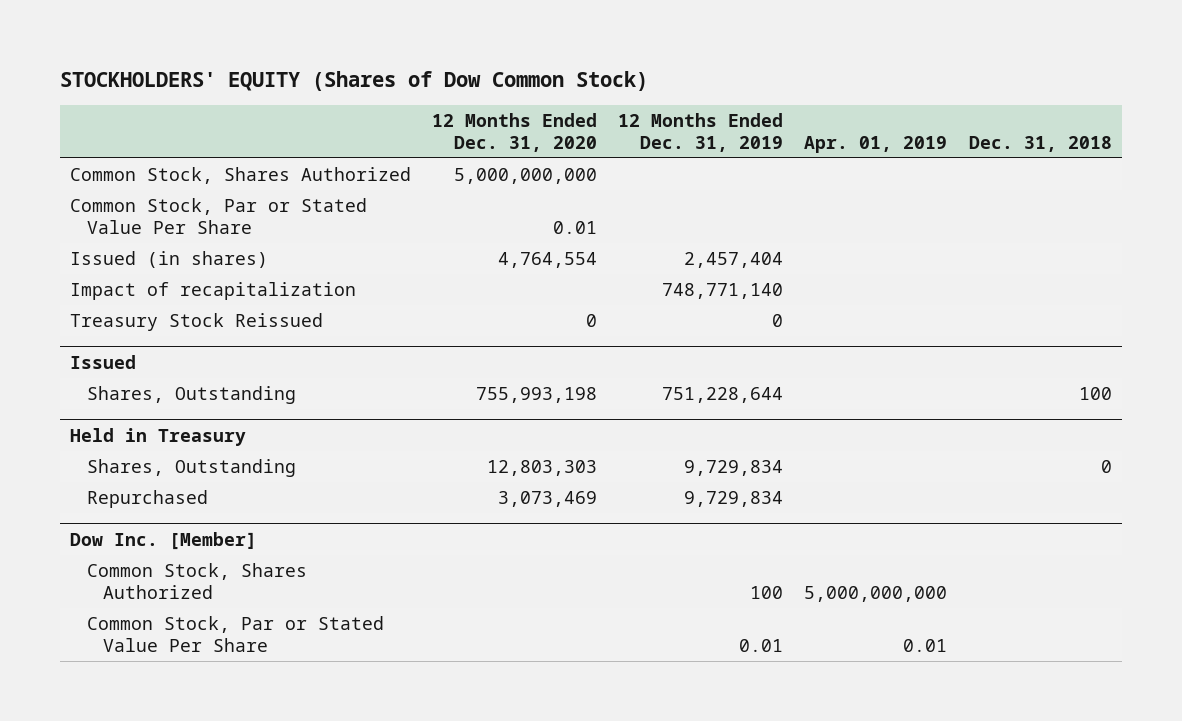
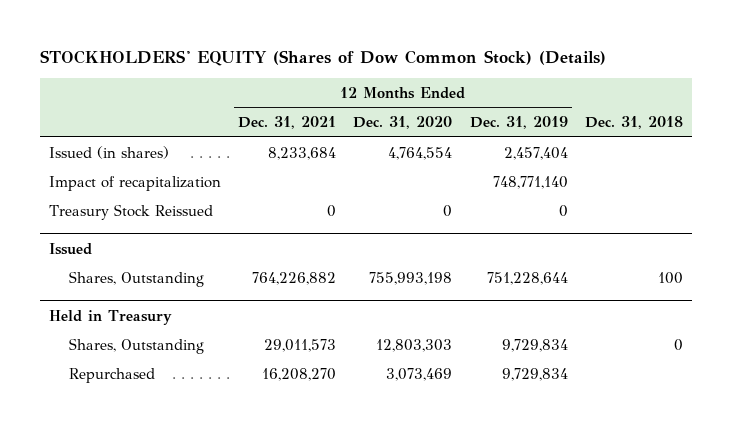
- STOCKHOLDERS' EQUITY (Shares of Dow Common Stock)
+ STOCKHOLDERS' EQUITY (Shares of Dow Common Stock) (Details)
- | 12 Months Ended Dec. 31, 2020 | 12 Months Ended Dec. 31, 2019 | Apr. 01, 2019 | Dec. 31, 2018
+ | 12 Months Ended Dec. 31, 2021 | 12 Months Ended Dec. 31, 2020 | 12 Months Ended Dec. 31, 2019 | Dec. 31, 2018
- Common Stock, Shares Authorized | 5,000,000,000 | | |
- Common Stock, Par or Stated Value Per Share | 0.01 | | |
- Dow Inc. [Member]
- Common Stock, Shares Authorized | | 100 | 5,000,000,000 |
- Common Stock, Par or Stated Value Per Share | | 0.01 | 0.01 |

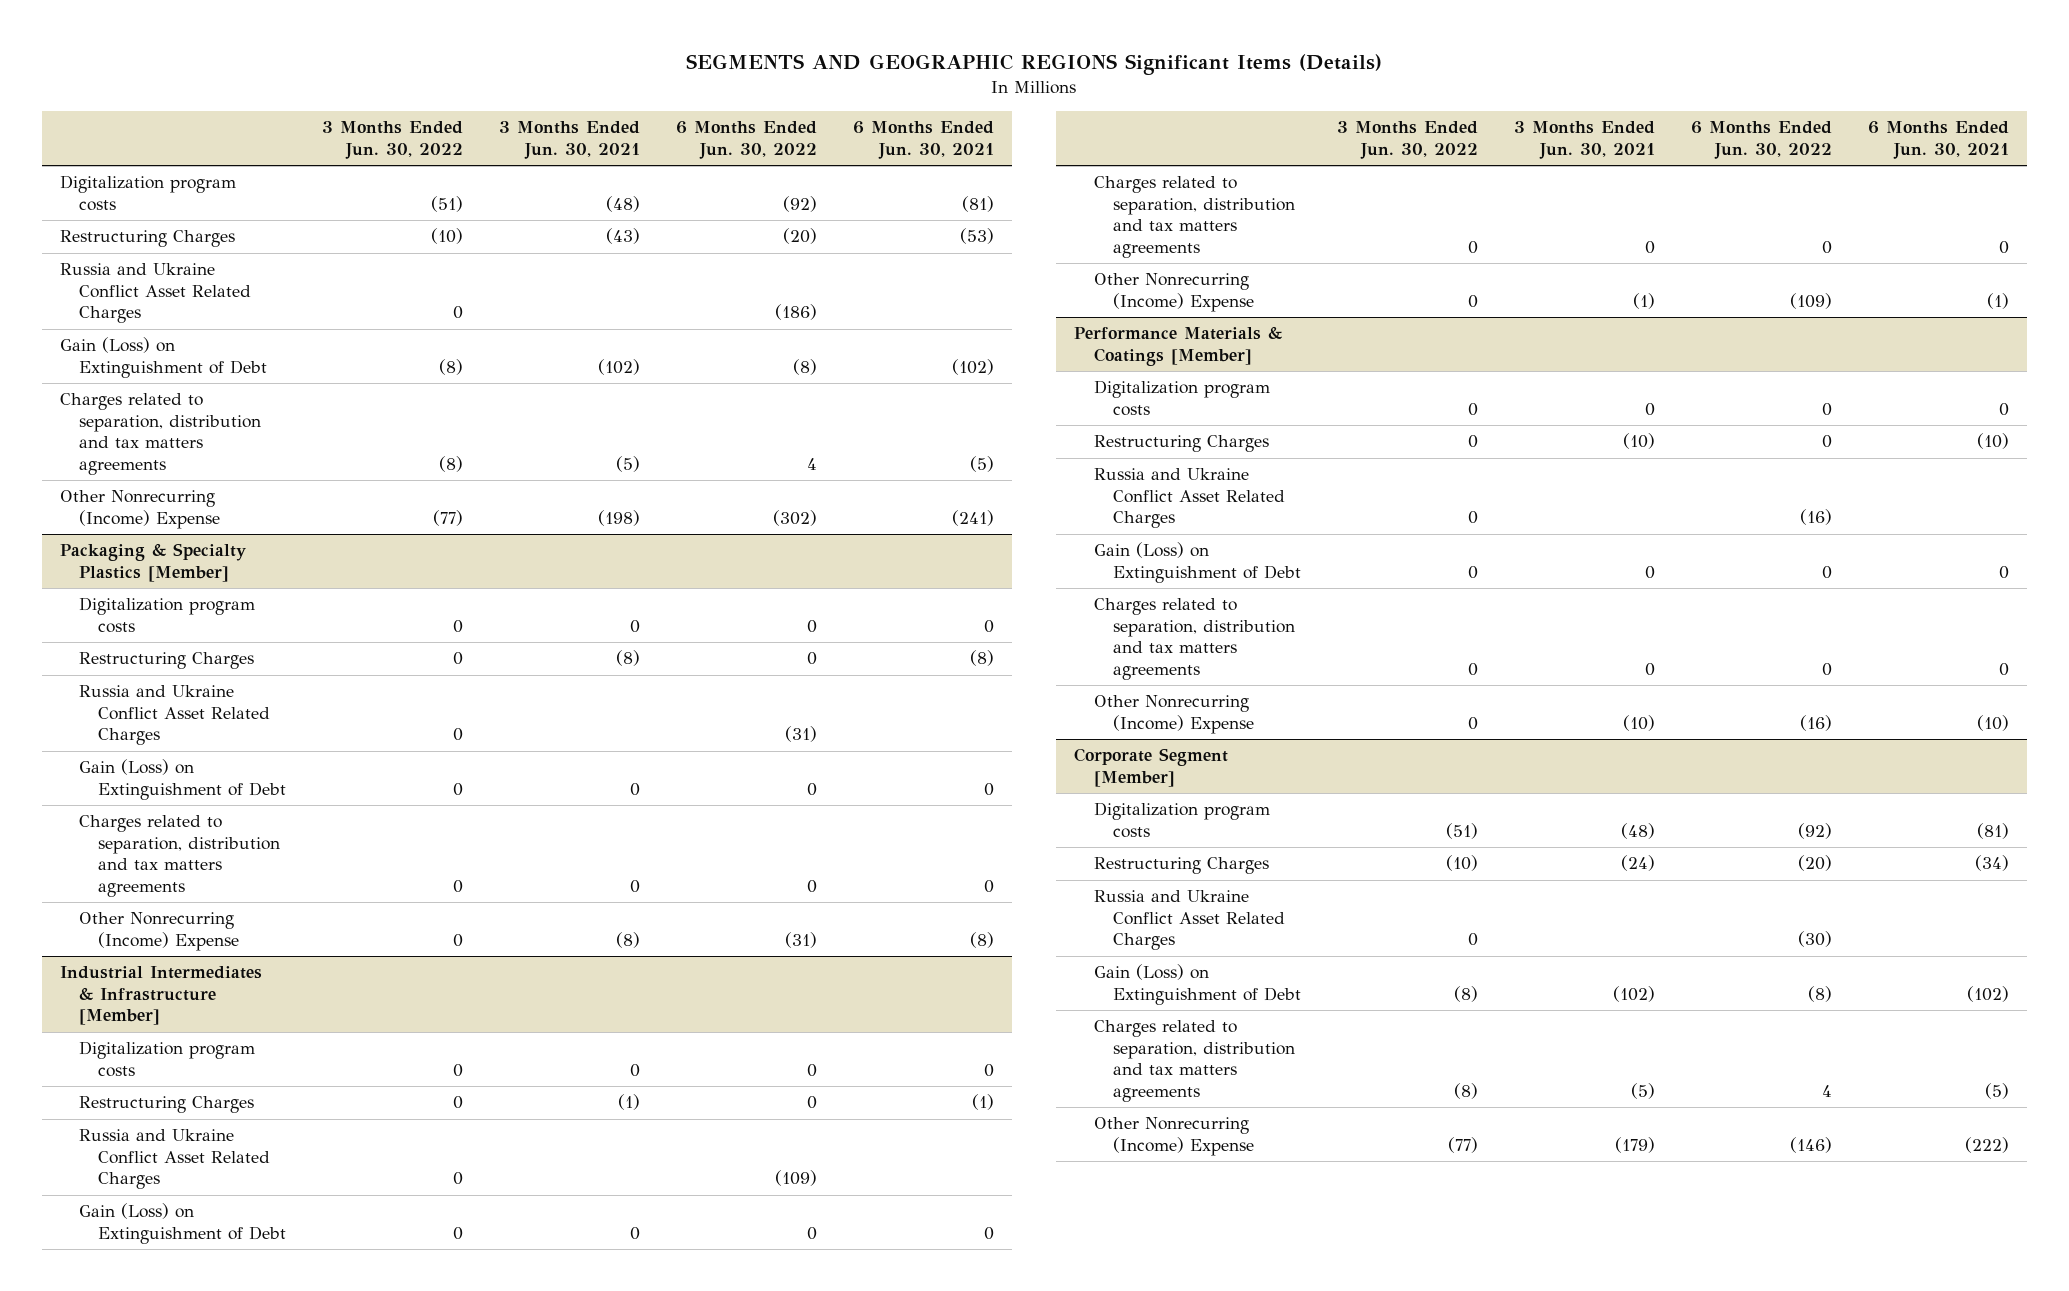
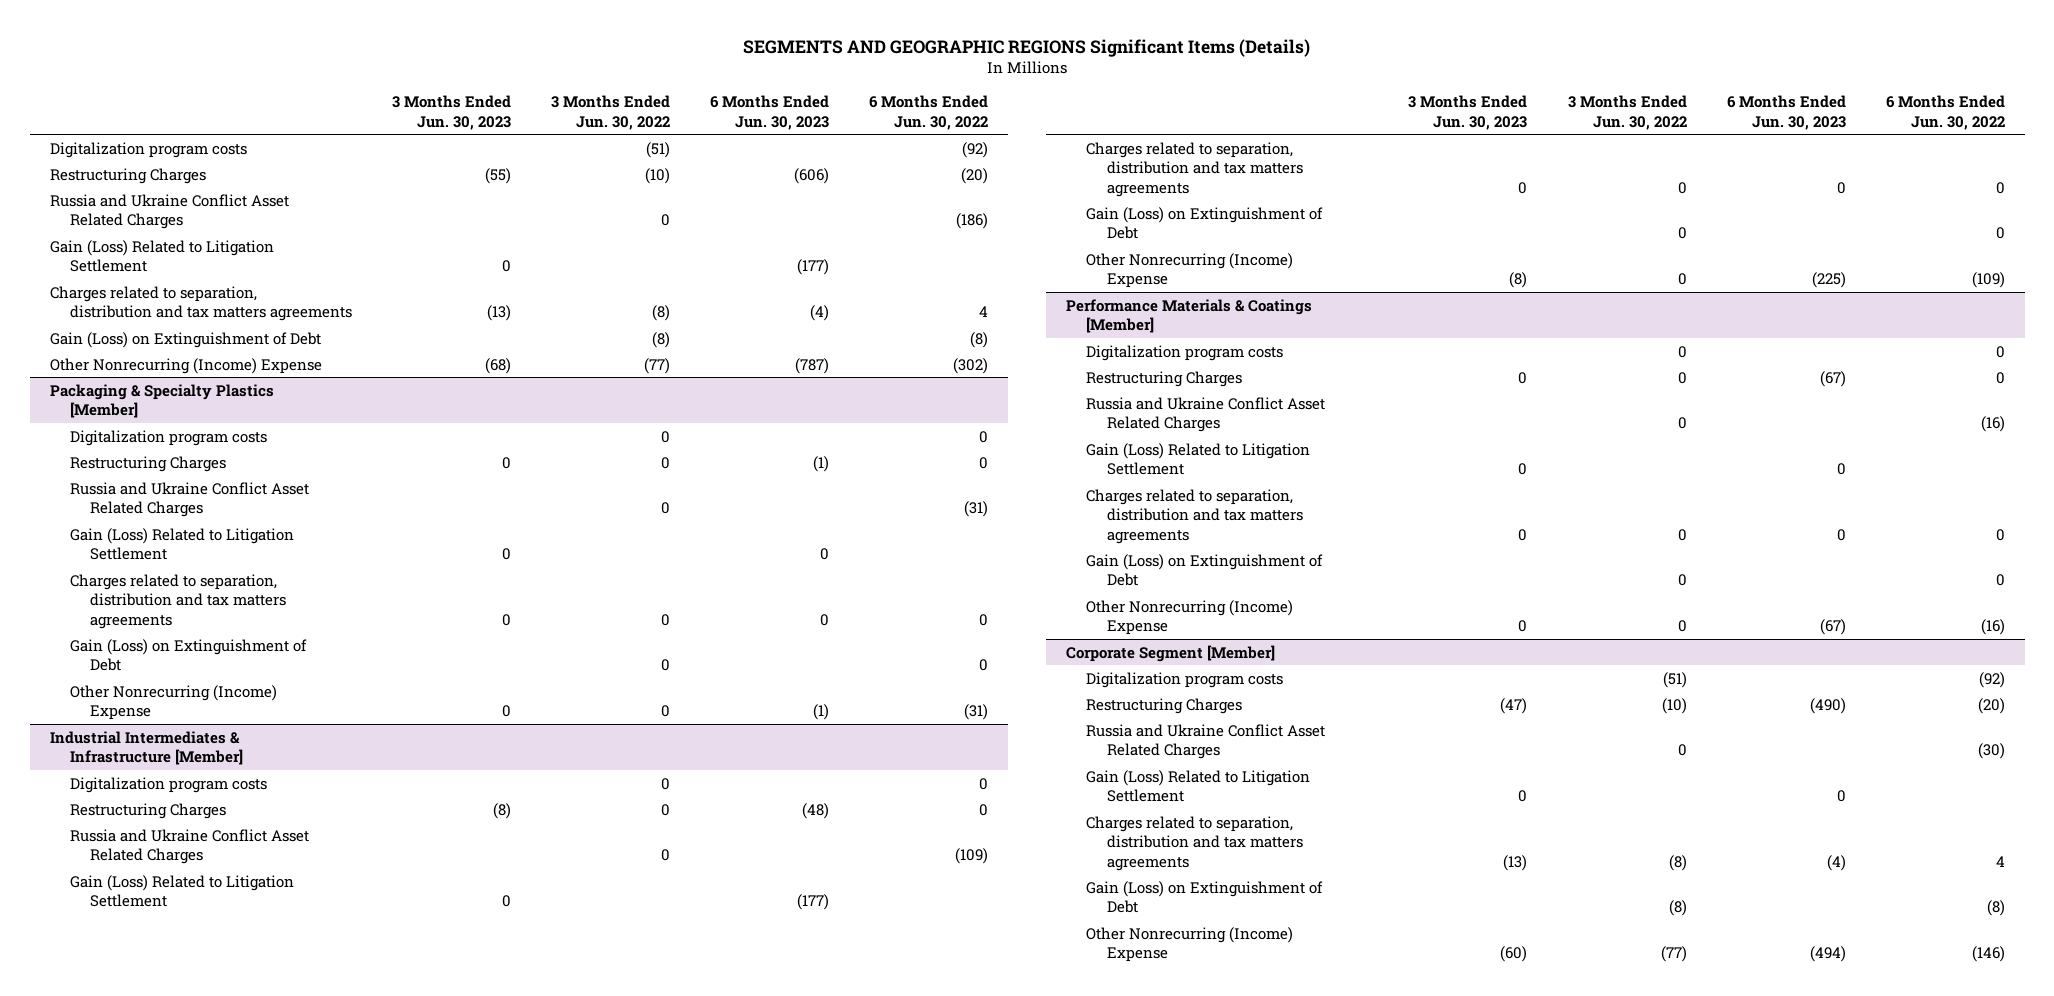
- | 3 Months Ended Jun. 30, 2022 | 3 Months Ended Jun. 30, 2021 | 6 Months Ended Jun. 30, 2022 | 6 Months Ended Jun. 30, 2021
+ | 3 Months Ended Jun. 30, 2023 | 3 Months Ended Jun. 30, 2022 | 6 Months Ended Jun. 30, 2023 | 6 Months Ended Jun. 30, 2022
+ Gain (Loss) Related to Litigation Settlement | 0 | | (177) |
moved down: Gain (Loss) on Extinguishment of Debt | | (8) | | (8)
@ Packaging & Specialty Plastics [Member]
+ Gain (Loss) Related to Litigation Settlement | 0 | | 0 |
moved down: Gain (Loss) on Extinguishment of Debt | | 0 | | 0
@ Industrial Intermediates & Infrastructure [Member]
+ Gain (Loss) Related to Litigation Settlement | 0 | | (177) |
moved down: Gain (Loss) on Extinguishment of Debt | | 0 | | 0
@ Performance Materials & Coatings [Member]
+ Gain (Loss) Related to Litigation Settlement | 0 | | 0 |
moved down: Gain (Loss) on Extinguishment of Debt | | 0 | | 0
@ Corporate Segment [Member]
+ Gain (Loss) Related to Litigation Settlement | 0 | | 0 |
moved down: Gain (Loss) on Extinguishment of Debt | | (8) | | (8)

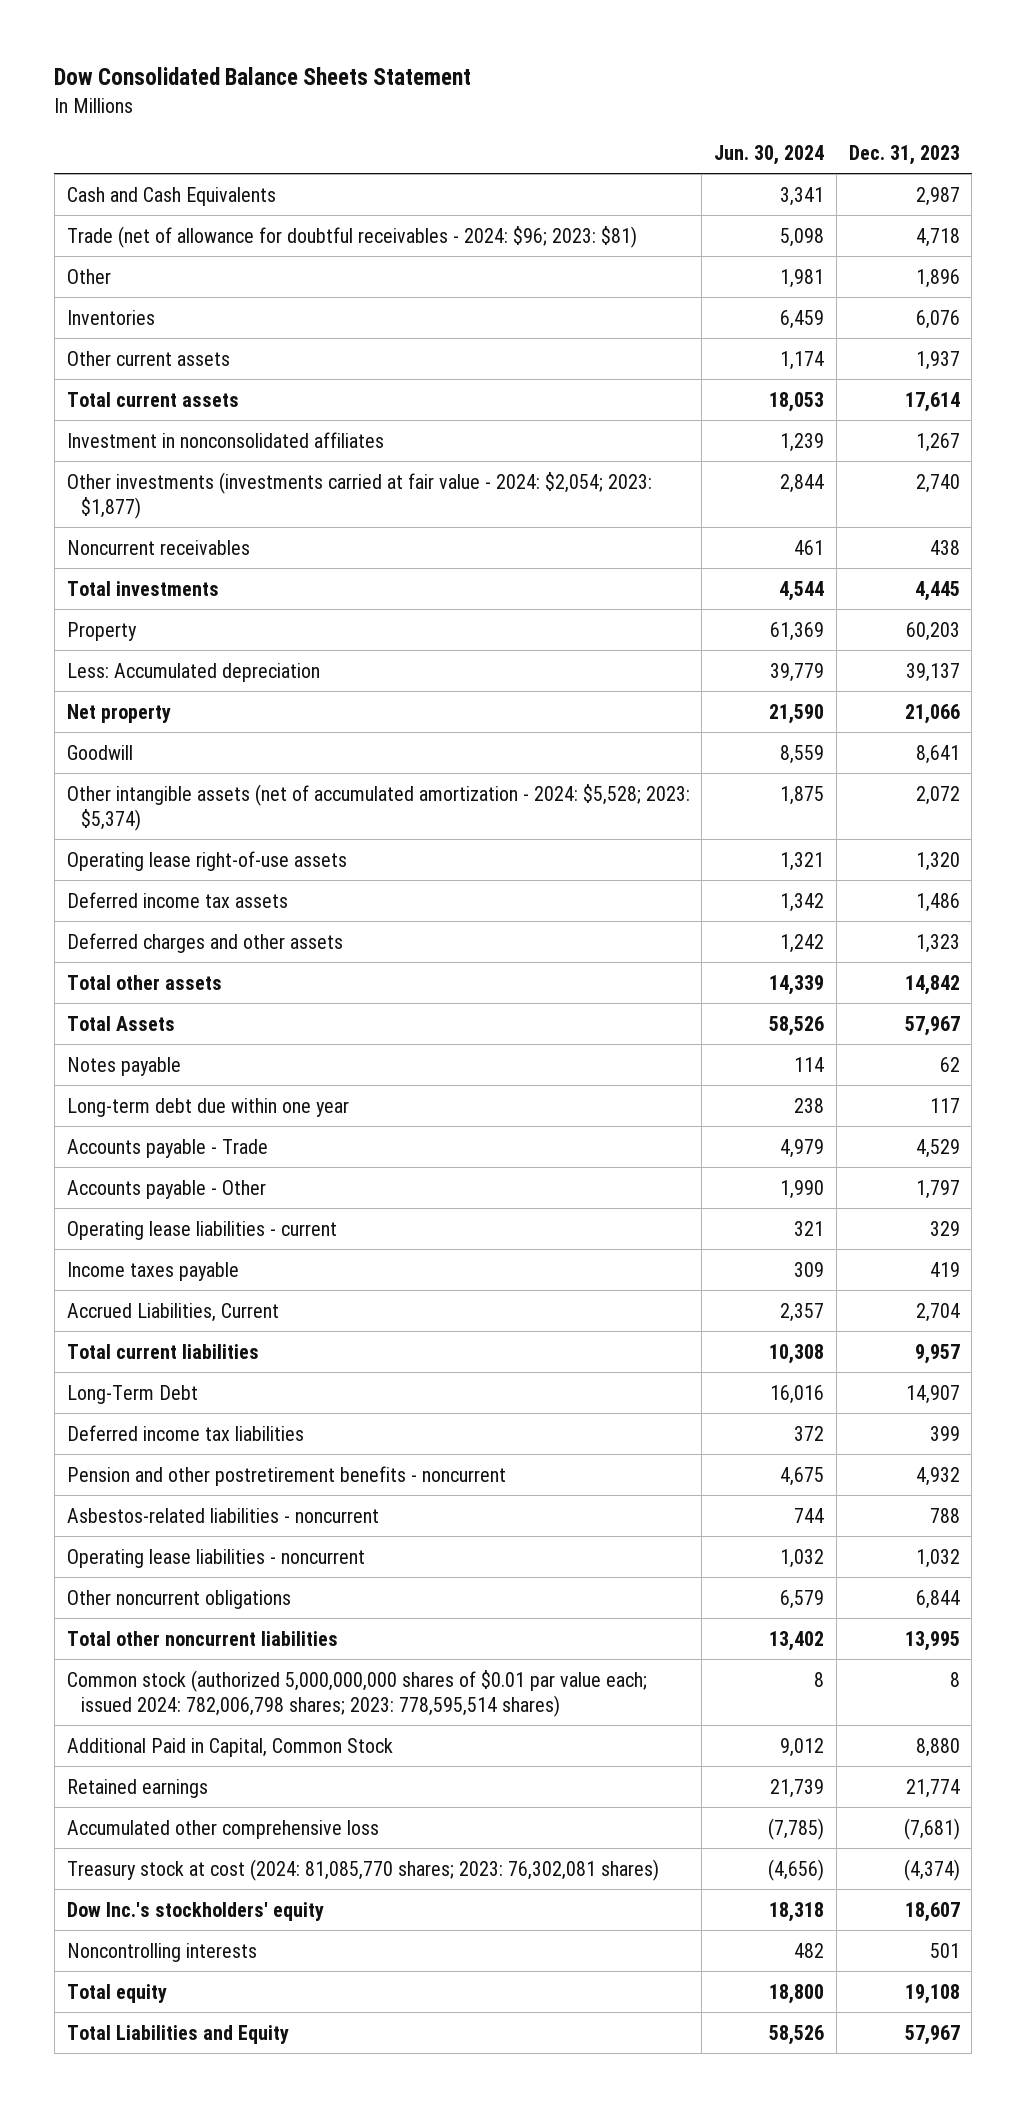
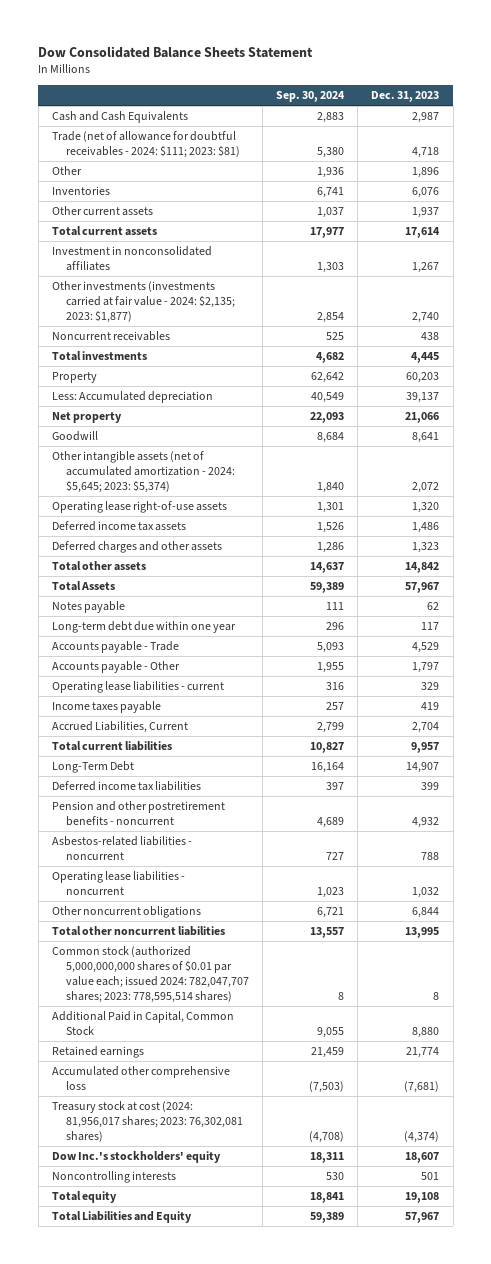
- | Jun. 30, 2024 | Dec. 31, 2023
+ | Sep. 30, 2024 | Dec. 31, 2023
- Trade (net of allowance for doubtful receivables - 2024: $96; 2023: $81) | 5,098 | 4,718
+ Trade (net of allowance for doubtful receivables - 2024: $111; 2023: $81) | 5,380 | 4,718
- Other investments (investments carried at fair value - 2024: $2,054; 2023: $1,877) | 2,844 | 2,740
+ Other investments (investments carried at fair value - 2024: $2,135; 2023: $1,877) | 2,854 | 2,740
- Other intangible assets (net of accumulated amortization - 2024: $5,528; 2023: $5,374) | 1,875 | 2,072
+ Other intangible assets (net of accumulated amortization - 2024: $5,645; 2023: $5,374) | 1,840 | 2,072
- Common stock (authorized 5,000,000,000 shares of $0.01 par value each; issued 2024: 782,006,798 shares; 2023: 778,595,514 shares) | 8 | 8
+ Common stock (authorized 5,000,000,000 shares of $0.01 par value each; issued 2024: 782,047,707 shares; 2023: 778,595,514 shares) | 8 | 8
- Treasury stock at cost (2024: 81,085,770 shares; 2023: 76,302,081 shares) | (4,656) | (4,374)
+ Treasury stock at cost (2024: 81,956,017 shares; 2023: 76,302,081 shares) | (4,708) | (4,374)

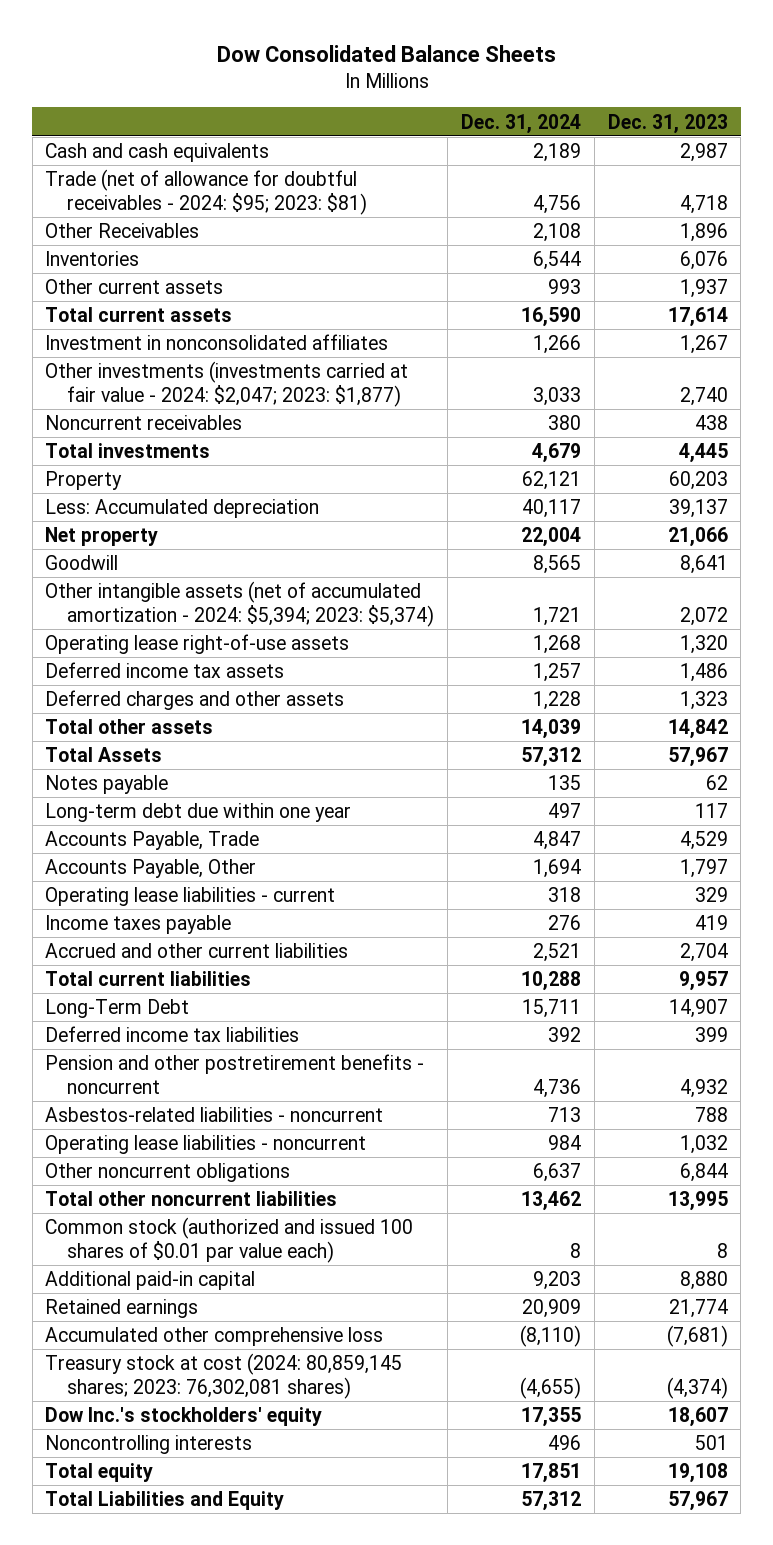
- Dow Consolidated Balance Sheets Statement
+ Dow Consolidated Balance Sheets
- | Sep. 30, 2024 | Dec. 31, 2023
+ | Dec. 31, 2024 | Dec. 31, 2023
- Cash and Cash Equivalents | 2,883 | 2,987
- Trade (net of allowance for doubtful receivables - 2024: $111; 2023: $81) | 5,380 | 4,718
- Other | 1,936 | 1,896
+ Cash and cash equivalents | 2,189 | 2,987
+ Trade (net of allowance for doubtful receivables - 2024: $95; 2023: $81) | 4,756 | 4,718
+ Other Receivables | 2,108 | 1,896
- Other investments (investments carried at fair value - 2024: $2,135; 2023: $1,877) | 2,854 | 2,740
+ Other investments (investments carried at fair value - 2024: $2,047; 2023: $1,877) | 3,033 | 2,740
- Other intangible assets (net of accumulated amortization - 2024: $5,645; 2023: $5,374) | 1,840 | 2,072
+ Other intangible assets (net of accumulated amortization - 2024: $5,394; 2023: $5,374) | 1,721 | 2,072
- Accounts payable - Trade | 5,093 | 4,529
- Accounts payable - Other | 1,955 | 1,797
+ Accounts Payable, Trade | 4,847 | 4,529
+ Accounts Payable, Other | 1,694 | 1,797
- Accrued Liabilities, Current | 2,799 | 2,704
+ Accrued and other current liabilities | 2,521 | 2,704
- Common stock (authorized 5,000,000,000 shares of $0.01 par value each; issued 2024: 782,047,707 shares; 2023: 778,595,514 shares) | 8 | 8
- Additional Paid in Capital, Common Stock | 9,055 | 8,880
+ Common stock (authorized and issued 100 shares of $0.01 par value each) | 8 | 8
+ Additional paid-in capital | 9,203 | 8,880
- Treasury stock at cost (2024: 81,956,017 shares; 2023: 76,302,081 shares) | (4,708) | (4,374)
+ Treasury stock at cost (2024: 80,859,145 shares; 2023: 76,302,081 shares) | (4,655) | (4,374)

